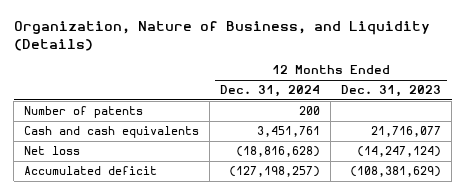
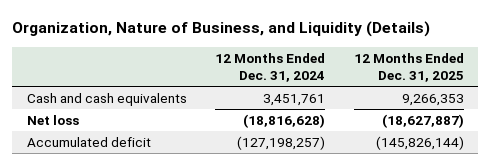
- | 12 Months Ended Dec. 31, 2024 | 12 Months Ended Dec. 31, 2023
+ | 12 Months Ended Dec. 31, 2024 | 12 Months Ended Dec. 31, 2025
- Number of patents | 200 |

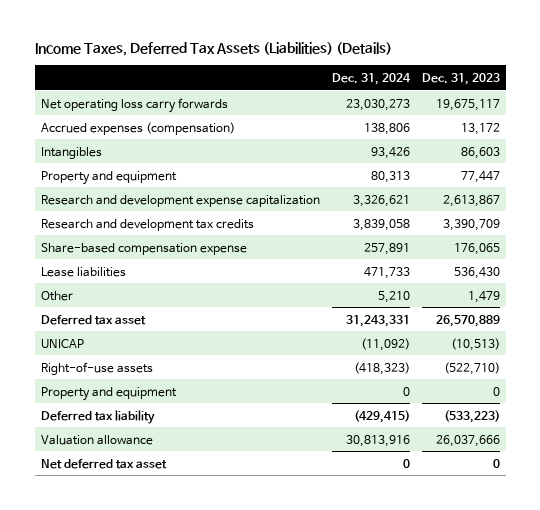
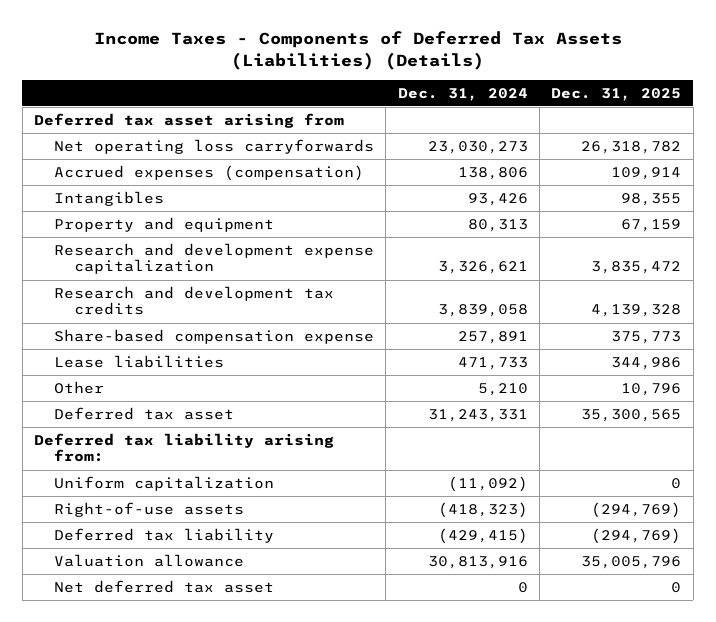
- Income Taxes, Deferred Tax Assets (Liabilities) (Details)
+ Income Taxes - Components of Deferred Tax Assets (Liabilities) (Details)
- | Dec. 31, 2024 | Dec. 31, 2023
+ | Dec. 31, 2024 | Dec. 31, 2025
- Net operating loss carry forwards | 23,030,273 | 19,675,117
+ Deferred tax asset arising from
+ Net operating loss carryforwards | 23,030,273 | 26,318,782
- UNICAP | (11,092) | (10,513)
+ Deferred tax liability arising from:
+ Uniform capitalization | (11,092) | 0
- Property and equipment | 0 | 0

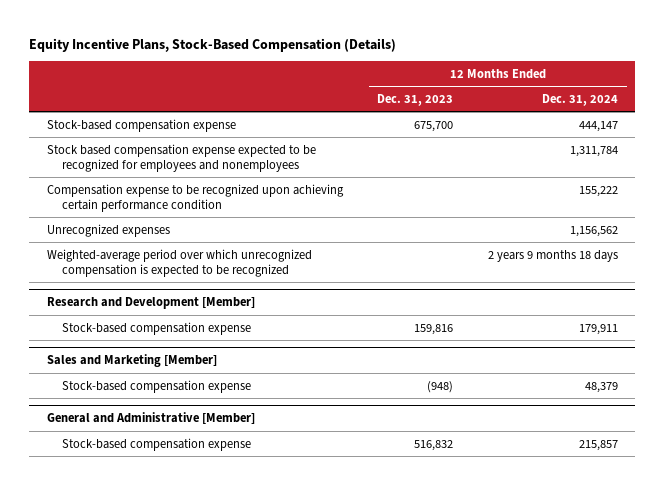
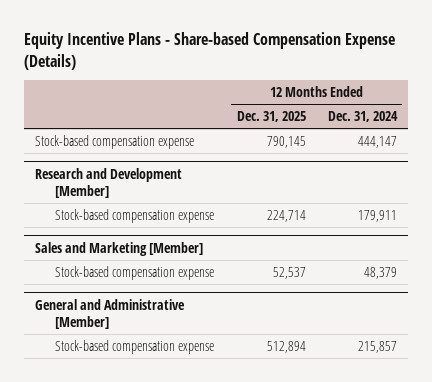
- Equity Incentive Plans, Stock-Based Compensation (Details)
+ Equity Incentive Plans - Share-based Compensation Expense (Details)
- | 12 Months Ended Dec. 31, 2023 | 12 Months Ended Dec. 31, 2024
+ | 12 Months Ended Dec. 31, 2025 | 12 Months Ended Dec. 31, 2024
- Stock based compensation expense expected to be recognized for employees and nonemployees | | 1,311,784
- Compensation expense to be recognized upon achieving certain performance condition | | 155,222
- Unrecognized expenses | | 1,156,562
- Weighted-average period over which unrecognized compensation is expected to be recognized | | 2 years 9 months 18 days

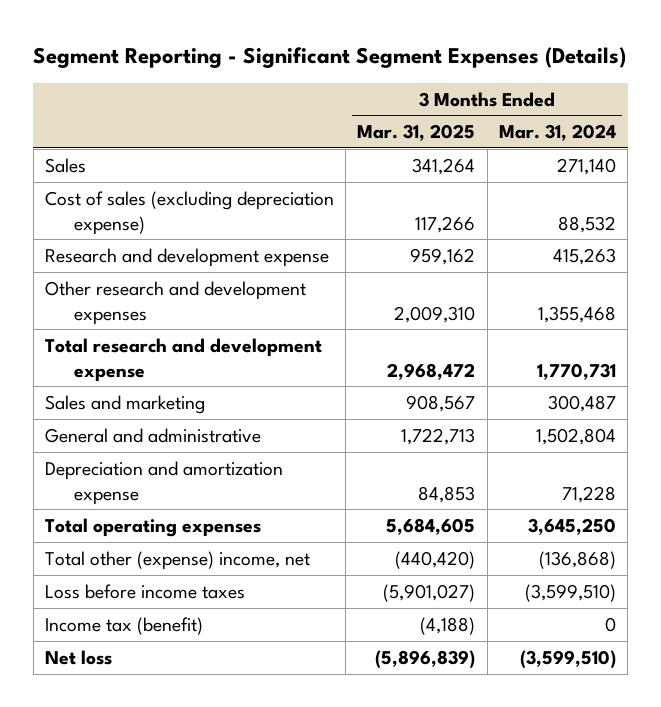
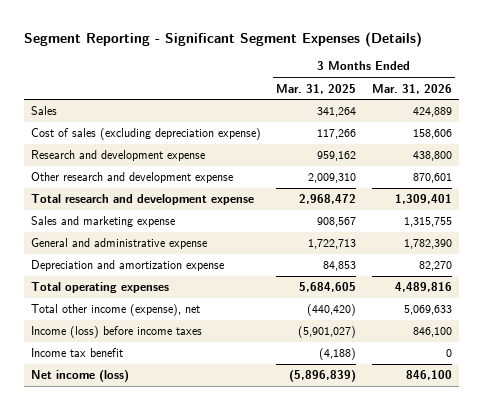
- | 3 Months Ended Mar. 31, 2025 | 3 Months Ended Mar. 31, 2024
+ | 3 Months Ended Mar. 31, 2025 | 3 Months Ended Mar. 31, 2026
- Other research and development expenses | 2,009,310 | 1,355,468
+ Other research and development expense | 2,009,310 | 870,601
- Sales and marketing | 908,567 | 300,487
- General and administrative | 1,722,713 | 1,502,804
+ Sales and marketing expense | 908,567 | 1,315,755
+ General and administrative expense | 1,722,713 | 1,782,390
- Total other (expense) income, net | (440,420) | (136,868)
- Loss before income taxes | (5,901,027) | (3,599,510)
- Income tax (benefit) | (4,188) | 0
- Net loss | (5,896,839) | (3,599,510)
+ Total other income (expense), net | (440,420) | 5,069,633
+ Income (loss) before income taxes | (5,901,027) | 846,100
+ Income tax benefit | (4,188) | 0
+ Net income (loss) | (5,896,839) | 846,100

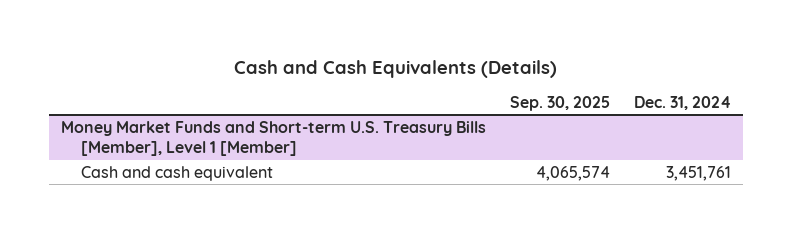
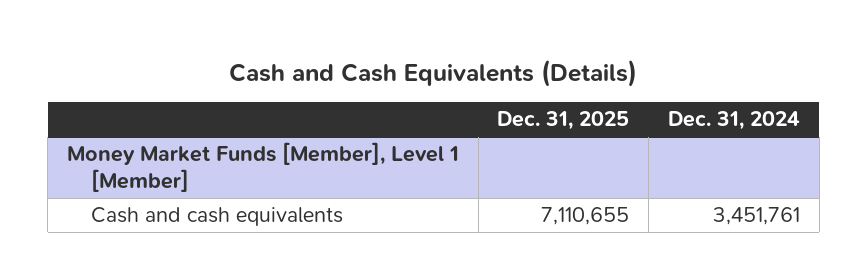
- | Sep. 30, 2025 | Dec. 31, 2024
+ | Dec. 31, 2025 | Dec. 31, 2024
- Money Market Funds and Short-term U.S. Treasury Bills [Member], Level 1 [Member]
- Cash and cash equivalent | 4,065,574 | 3,451,761
+ Money Market Funds [Member], Level 1 [Member]
+ Cash and cash equivalents | 7,110,655 | 3,451,761

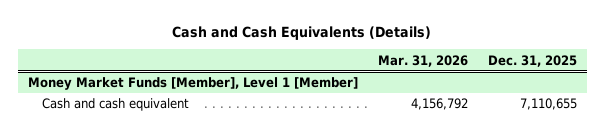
- | Dec. 31, 2025 | Dec. 31, 2024
+ | Mar. 31, 2026 | Dec. 31, 2025
@ Money Market Funds [Member], Level 1 [Member]
- Cash and cash equivalents | 7,110,655 | 3,451,761
+ Cash and cash equivalent | 4,156,792 | 7,110,655

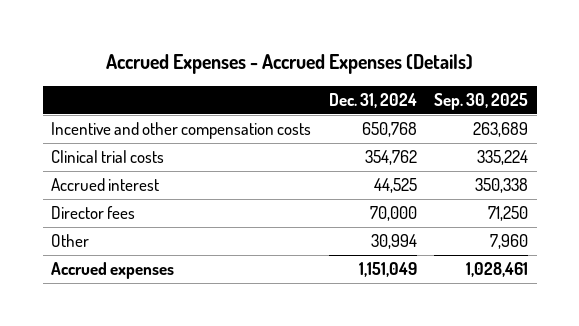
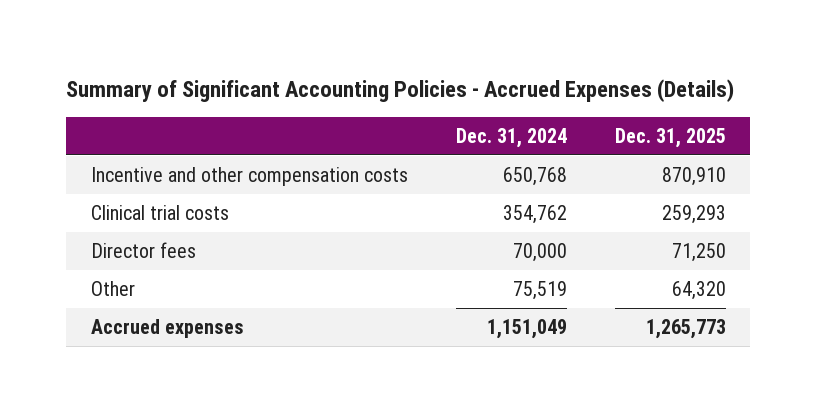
- Accrued Expenses - Accrued Expenses (Details)
+ Summary of Significant Accounting Policies - Accrued Expenses (Details)
- | Dec. 31, 2024 | Sep. 30, 2025
+ | Dec. 31, 2024 | Dec. 31, 2025
- Accrued interest | 44,525 | 350,338
- Other | 30,994 | 7,960
+ Other | 75,519 | 64,320

